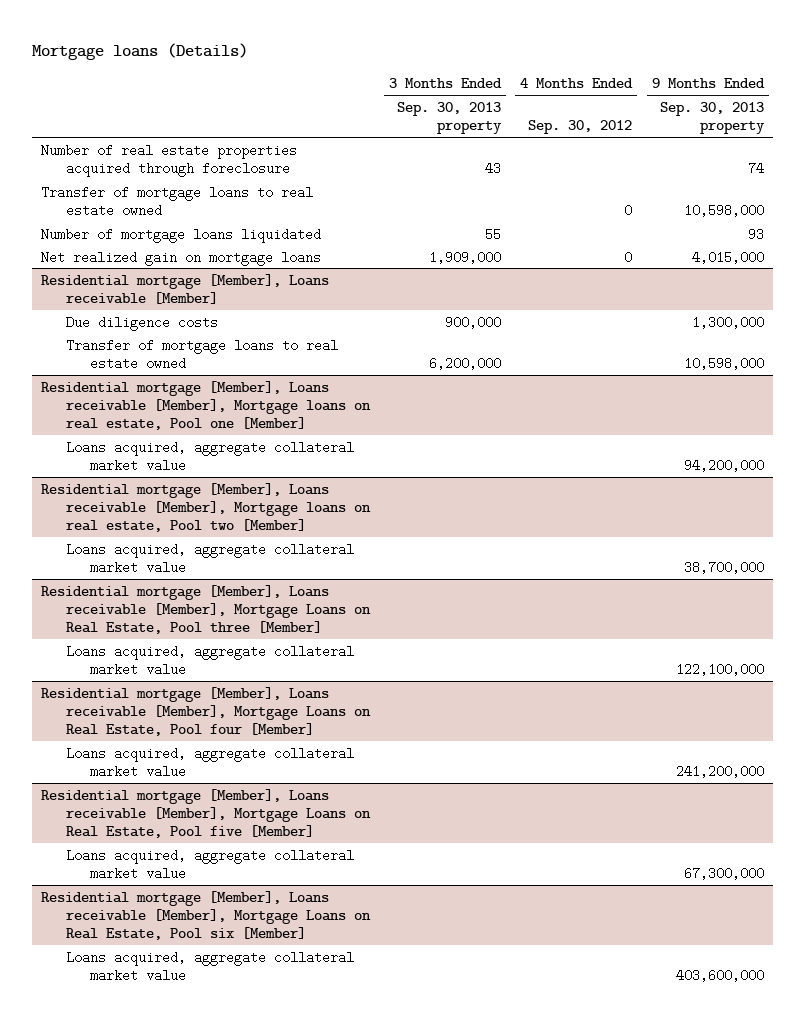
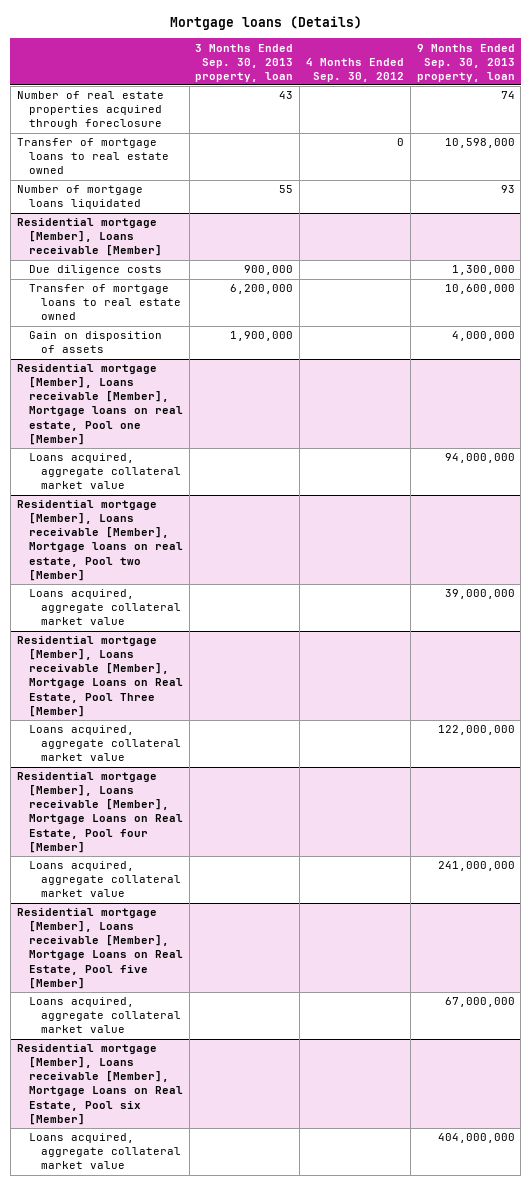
- | 3 Months Ended Sep. 30, 2013 property | 4 Months Ended Sep. 30, 2012 | 9 Months Ended Sep. 30, 2013 property
+ | 3 Months Ended Sep. 30, 2013 property, loan | 4 Months Ended Sep. 30, 2012 | 9 Months Ended Sep. 30, 2013 property, loan
- Net realized gain on mortgage loans | 1,909,000 | 0 | 4,015,000
@ Residential mortgage [Member], Loans receivable [Member]
+ Gain on disposition of assets | 1,900,000 | | 4,000,000
- Residential mortgage [Member], Loans receivable [Member], Mortgage Loans on Real Estate, Pool three [Member]
+ Residential mortgage [Member], Loans receivable [Member], Mortgage Loans on Real Estate, Pool Three [Member]

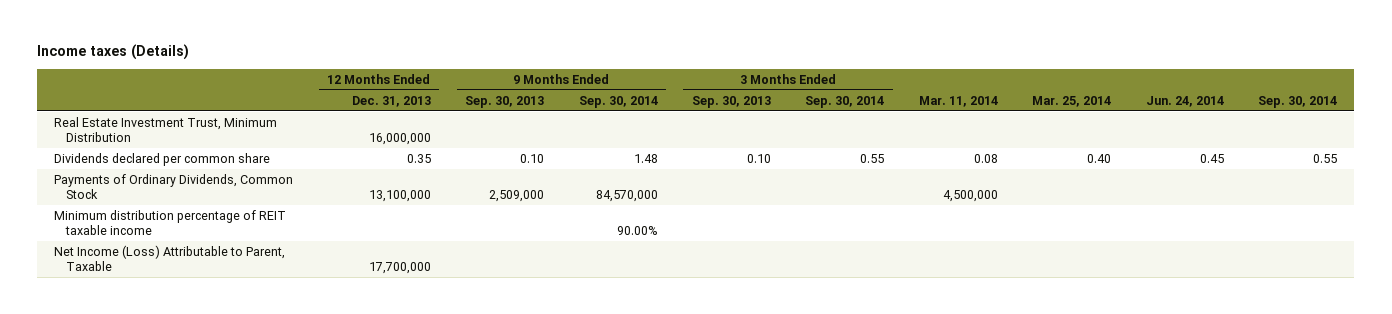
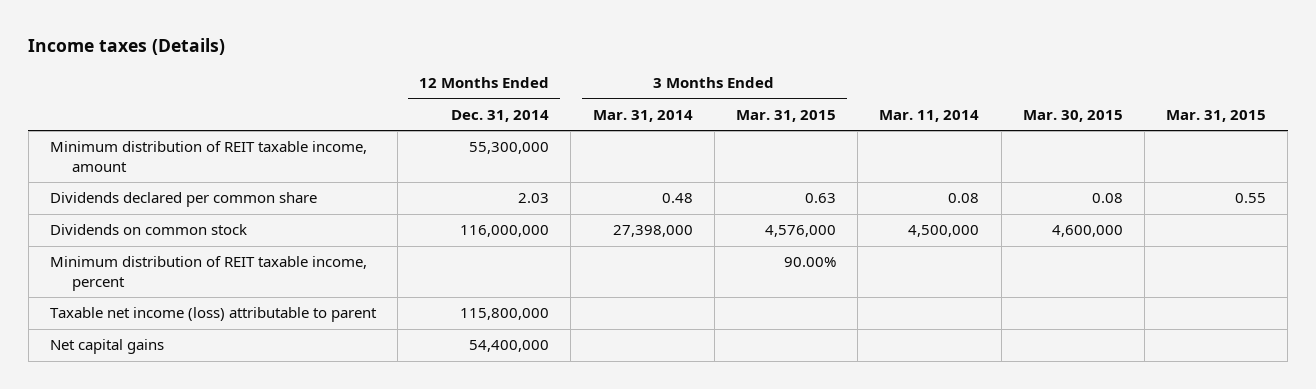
- | 12 Months Ended Dec. 31, 2013 | 9 Months Ended Sep. 30, 2013 | 9 Months Ended Sep. 30, 2014 | 3 Months Ended Sep. 30, 2013 | 3 Months Ended Sep. 30, 2014 | Mar. 11, 2014 | Mar. 25, 2014 | Jun. 24, 2014 | Sep. 30, 2014
+ | 12 Months Ended Dec. 31, 2014 | 3 Months Ended Mar. 31, 2014 | 3 Months Ended Mar. 31, 2015 | Mar. 11, 2014 | Mar. 30, 2015 | Mar. 31, 2015
- Real Estate Investment Trust, Minimum Distribution | 16,000,000 | | | | | | | |
+ Minimum distribution of REIT taxable income, amount | 55,300,000 | | | | |
- Payments of Ordinary Dividends, Common Stock | 13,100,000 | 2,509,000 | 84,570,000 | | | 4,500,000 | | |
- Minimum distribution percentage of REIT taxable income | | | 90.00% | | | | | |
- Net Income (Loss) Attributable to Parent, Taxable | 17,700,000 | | | | | | | |
+ Dividends on common stock | 116,000,000 | 27,398,000 | 4,576,000 | 4,500,000 | 4,600,000 |
+ Minimum distribution of REIT taxable income, percent | | | 90.00% | | |
+ Taxable net income (loss) attributable to parent | 115,800,000 | | | | |
+ Net capital gains | 54,400,000 | | | | |

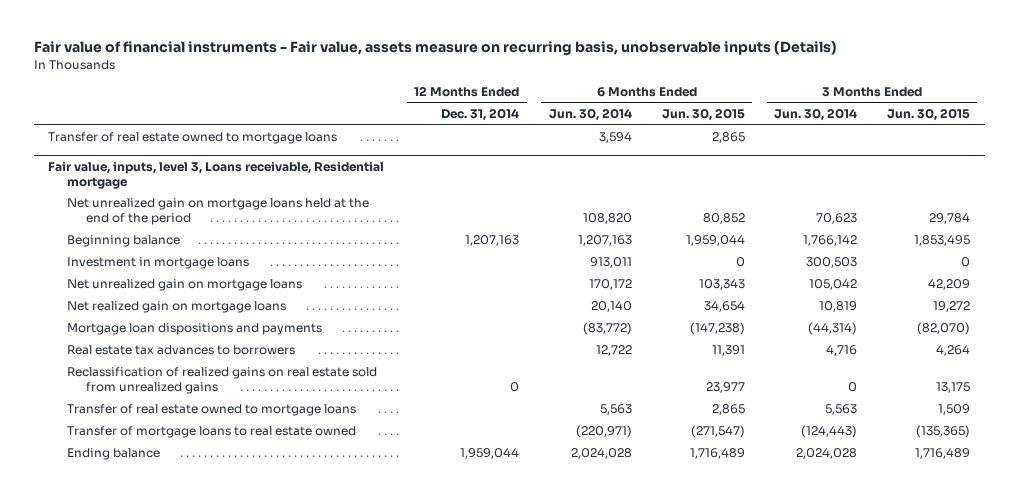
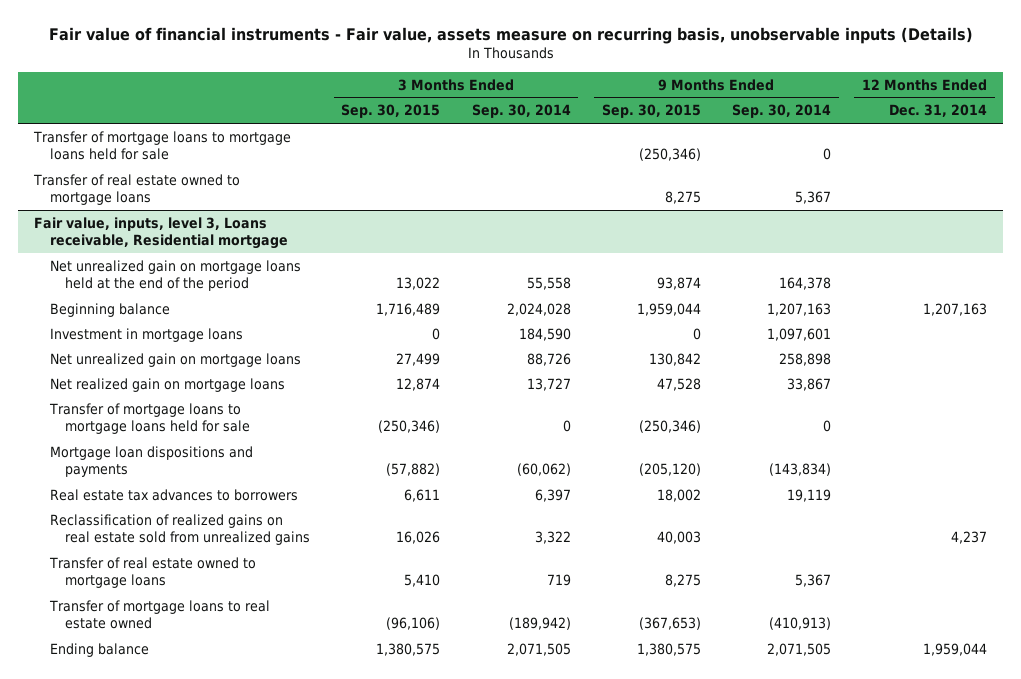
- | 12 Months Ended Dec. 31, 2014 | 6 Months Ended Jun. 30, 2014 | 6 Months Ended Jun. 30, 2015 | 3 Months Ended Jun. 30, 2014 | 3 Months Ended Jun. 30, 2015
+ | 3 Months Ended Sep. 30, 2015 | 3 Months Ended Sep. 30, 2014 | 9 Months Ended Sep. 30, 2015 | 9 Months Ended Sep. 30, 2014 | 12 Months Ended Dec. 31, 2014
+ Transfer of mortgage loans to mortgage loans held for sale | | | (250,346) | 0 |
@ Fair value, inputs, level 3, Loans receivable, Residential mortgage
+ Transfer of mortgage loans to mortgage loans held for sale | (250,346) | 0 | (250,346) | 0 |
- Reclassification of realized gains on real estate sold from unrealized gains | 0 | | 23,977 | 0 | 13,175
+ Reclassification of realized gains on real estate sold from unrealized gains | 16,026 | 3,322 | 40,003 | | 4,237

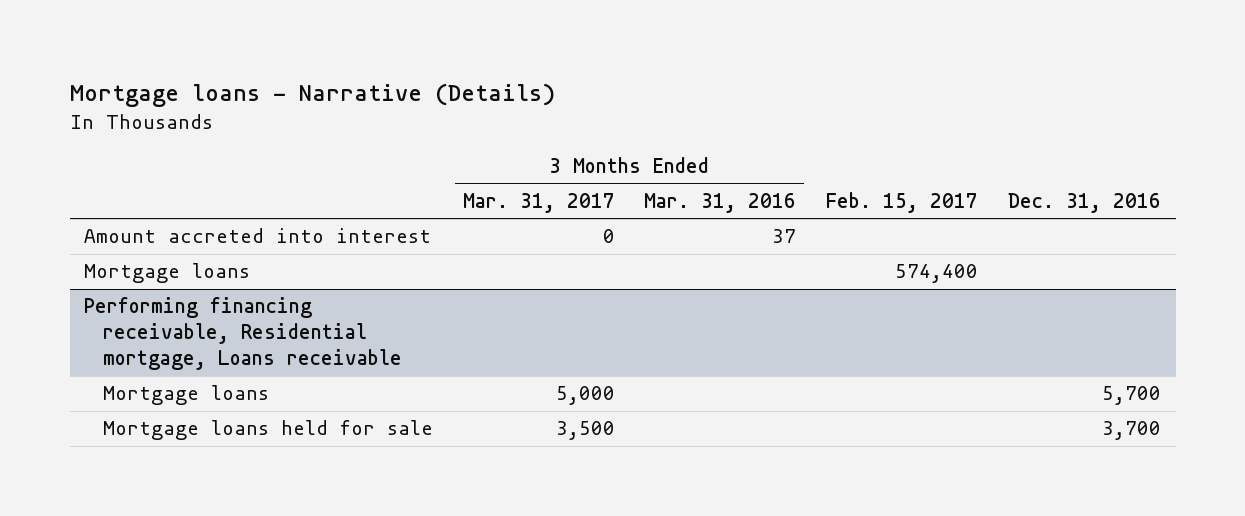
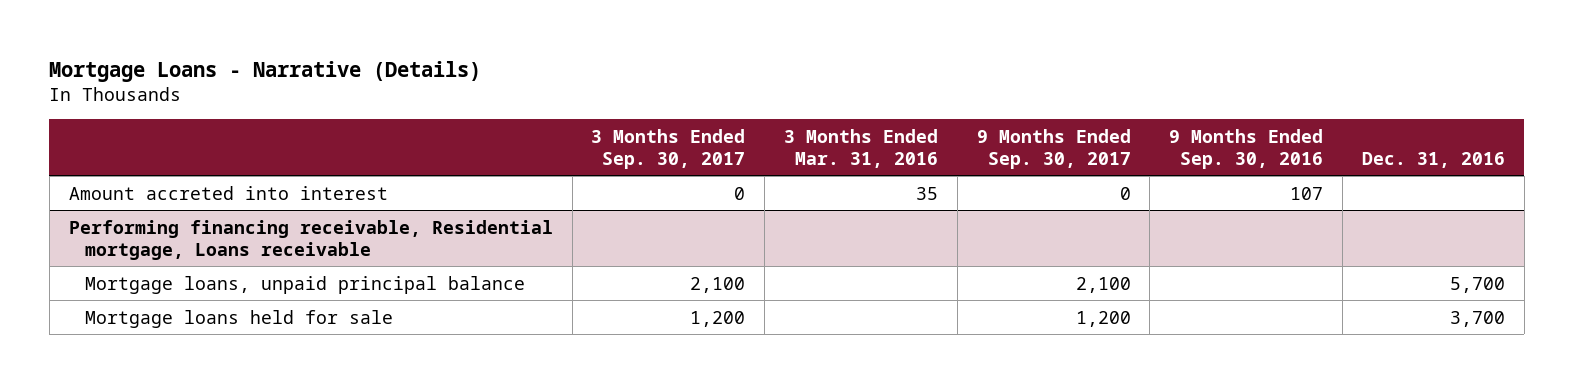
- Mortgage loans - Narrative (Details)
+ Mortgage Loans - Narrative (Details)
- | 3 Months Ended Mar. 31, 2017 | 3 Months Ended Mar. 31, 2016 | Feb. 15, 2017 | Dec. 31, 2016
+ | 3 Months Ended Sep. 30, 2017 | 3 Months Ended Mar. 31, 2016 | 9 Months Ended Sep. 30, 2017 | 9 Months Ended Sep. 30, 2016 | Dec. 31, 2016
- Amount accreted into interest | 0 | 37 | |
- Mortgage loans | | | 574,400 |
+ Amount accreted into interest | 0 | 35 | 0 | 107 |
@ Performing financing receivable, Residential mortgage, Loans receivable
- Mortgage loans | 5,000 | | | 5,700
+ Mortgage loans, unpaid principal balance | 2,100 | | 2,100 | | 5,700

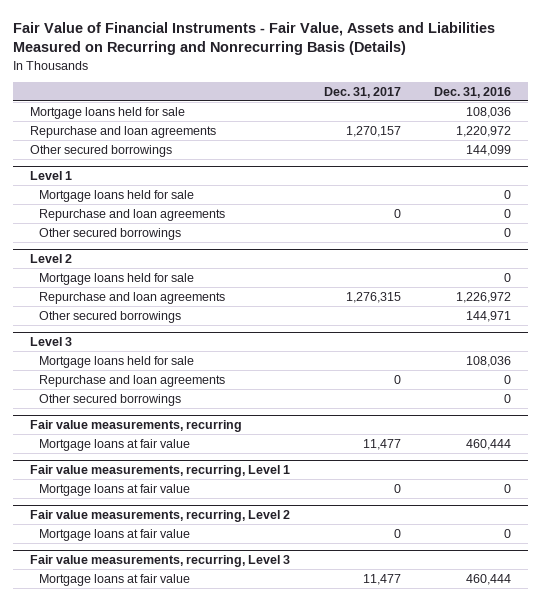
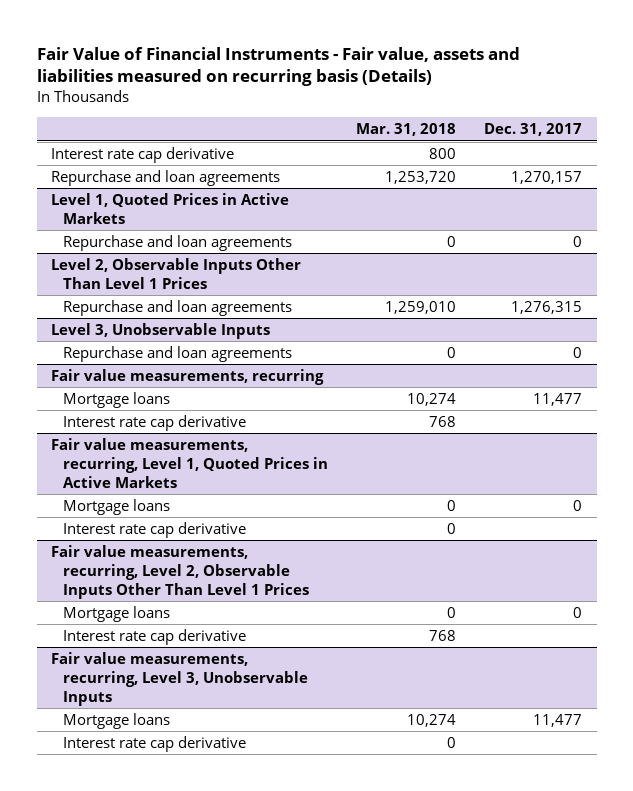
- Fair Value of Financial Instruments - Fair Value, Assets and Liabilities Measured on Recurring and Nonrecurring Basis (Details)
+ Fair Value of Financial Instruments - Fair value, assets and liabilities measured on recurring basis (Details)
- | Dec. 31, 2017 | Dec. 31, 2016
+ | Mar. 31, 2018 | Dec. 31, 2017
- Mortgage loans held for sale | | 108,036
+ Interest rate cap derivative | 800 |
- Other secured borrowings | | 144,099
- Level 1
- Mortgage loans held for sale | | 0
+ Level 1, Quoted Prices in Active Markets
- Other secured borrowings | | 0
- Level 2
- Mortgage loans held for sale | | 0
+ Level 2, Observable Inputs Other Than Level 1 Prices
- Other secured borrowings | | 144,971
- Level 3
- Mortgage loans held for sale | | 108,036
+ Level 3, Unobservable Inputs
- Other secured borrowings | | 0
@ Fair value measurements, recurring
- Mortgage loans at fair value | 11,477 | 460,444
- Fair value measurements, recurring, Level 1
- Mortgage loans at fair value | 0 | 0
- Fair value measurements, recurring, Level 2
- Mortgage loans at fair value | 0 | 0
- Fair value measurements, recurring, Level 3
- Mortgage loans at fair value | 11,477 | 460,444
@ Fair value measurements, recurring
+ Mortgage loans | 10,274 | 11,477
+ Interest rate cap derivative | 768 |
+ Fair value measurements, recurring, Level 1, Quoted Prices in Active Markets
+ Mortgage loans | 0 | 0
+ Interest rate cap derivative | 0 |
+ Fair value measurements, recurring, Level 2, Observable Inputs Other Than Level 1 Prices
+ Mortgage loans | 0 | 0
+ Interest rate cap derivative | 768 |
+ Fair value measurements, recurring, Level 3, Unobservable Inputs
+ Mortgage loans | 10,274 | 11,477
+ Interest rate cap derivative | 0 |

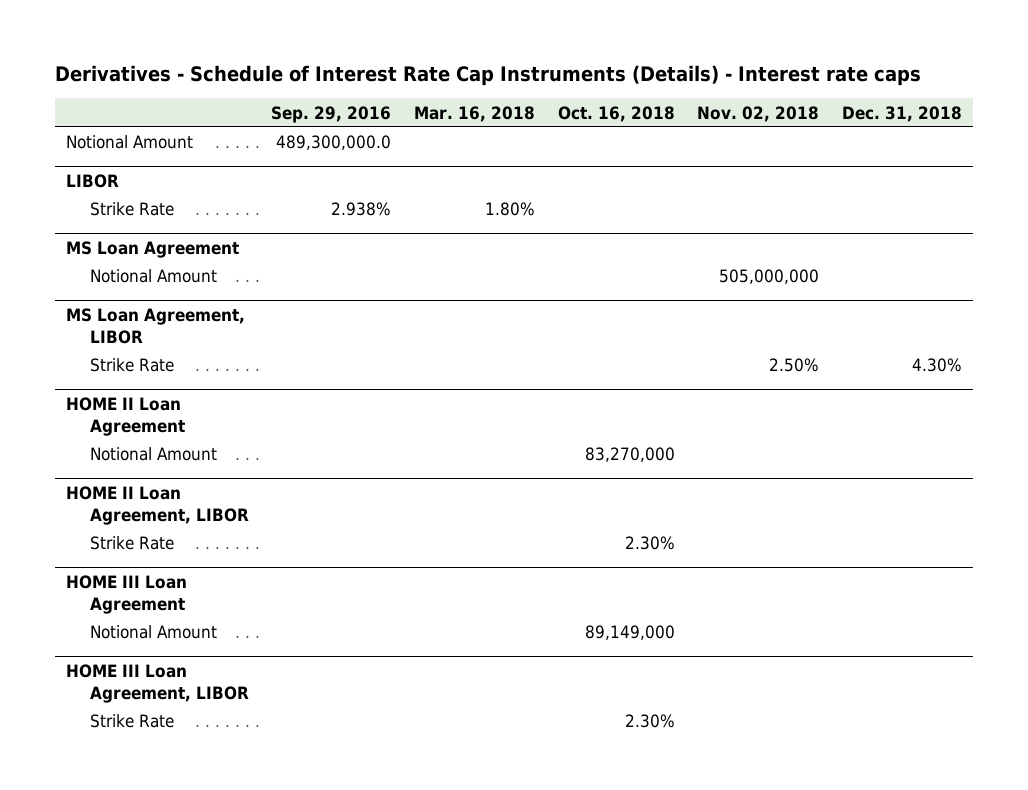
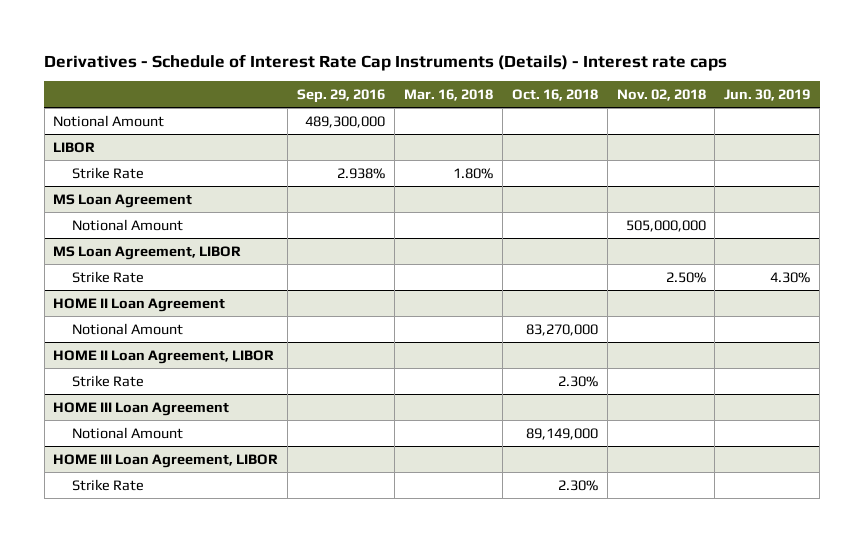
- | Sep. 29, 2016 | Mar. 16, 2018 | Oct. 16, 2018 | Nov. 02, 2018 | Dec. 31, 2018
+ | Sep. 29, 2016 | Mar. 16, 2018 | Oct. 16, 2018 | Nov. 02, 2018 | Jun. 30, 2019
- Notional Amount | 489,300,000.0 | | | |
+ Notional Amount | 489,300,000 | | | |

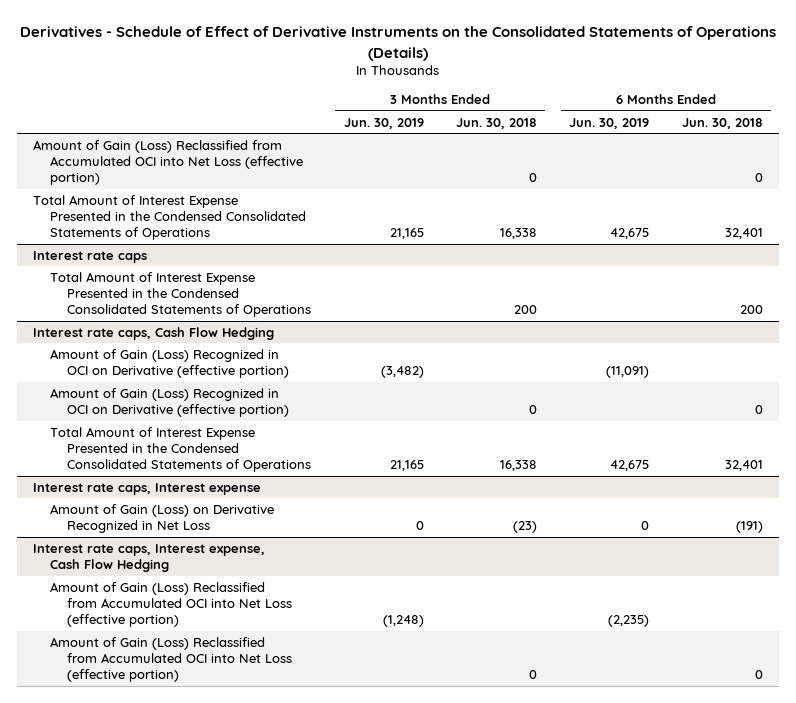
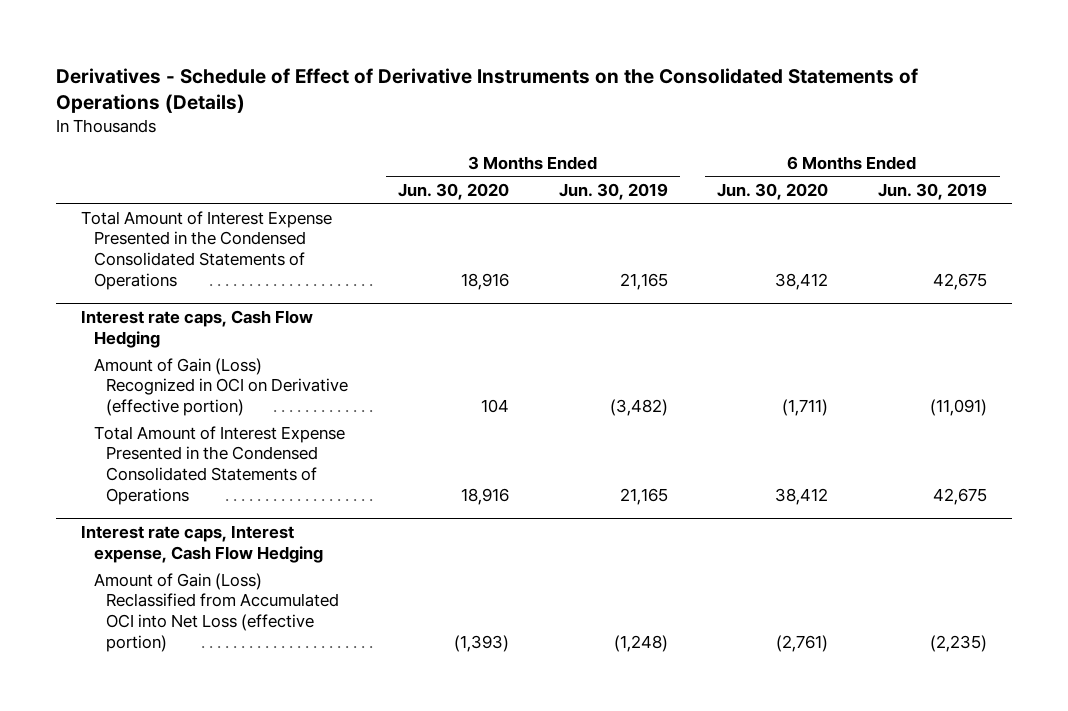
- | 3 Months Ended Jun. 30, 2019 | 3 Months Ended Jun. 30, 2018 | 6 Months Ended Jun. 30, 2019 | 6 Months Ended Jun. 30, 2018
+ | 3 Months Ended Jun. 30, 2020 | 3 Months Ended Jun. 30, 2019 | 6 Months Ended Jun. 30, 2020 | 6 Months Ended Jun. 30, 2019
- Amount of Gain (Loss) Reclassified from Accumulated OCI into Net Loss (effective portion) | | 0 | | 0
- Interest rate caps
- Total Amount of Interest Expense Presented in the Condensed Consolidated Statements of Operations | | 200 | | 200
@ Interest rate caps, Cash Flow Hedging
- Amount of Gain (Loss) Recognized in OCI on Derivative (effective portion) | | 0 | | 0
- Interest rate caps, Interest expense
- Amount of Gain (Loss) on Derivative Recognized in Net Loss | 0 | (23) | 0 | (191)
@ Interest rate caps, Interest expense, Cash Flow Hedging
- Amount of Gain (Loss) Reclassified from Accumulated OCI into Net Loss (effective portion) | | 0 | | 0

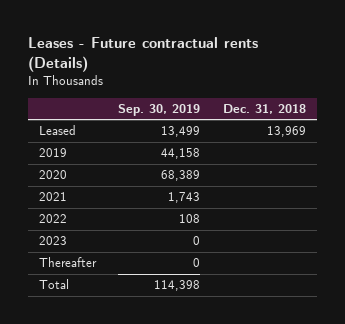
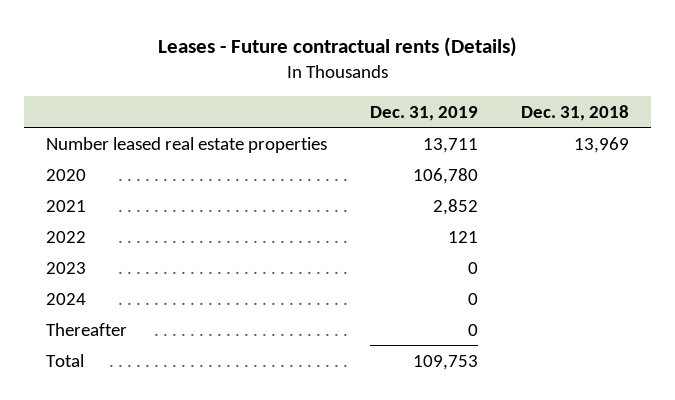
- | Sep. 30, 2019 | Dec. 31, 2018
+ | Dec. 31, 2019 | Dec. 31, 2018
- Leased | 13,499 | 13,969
- 2019 | 44,158 |
+ Number leased real estate properties | 13,711 | 13,969
+ 2024 | 0 |

